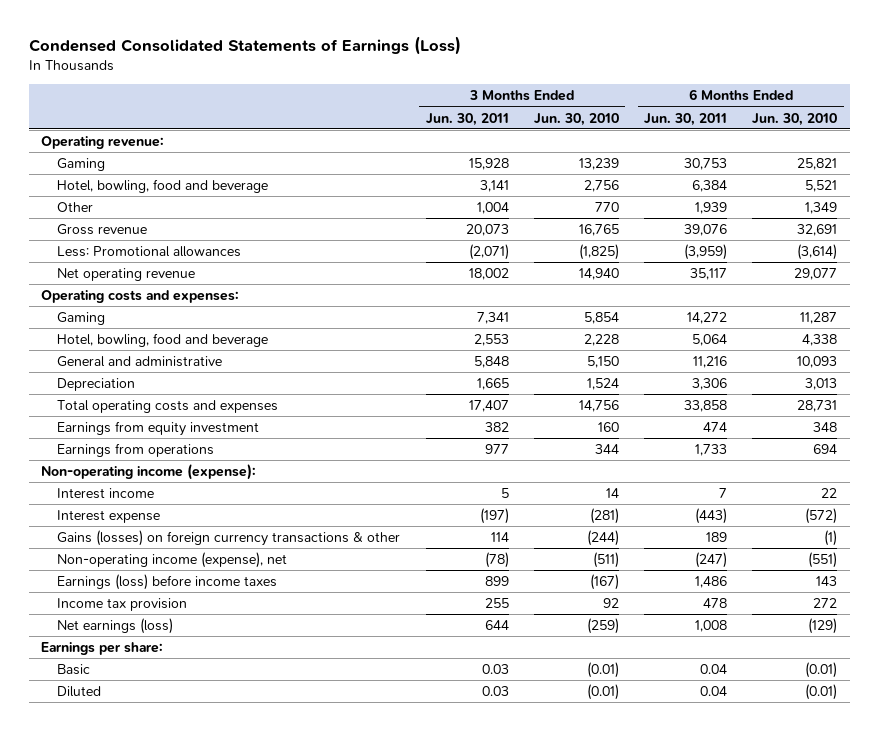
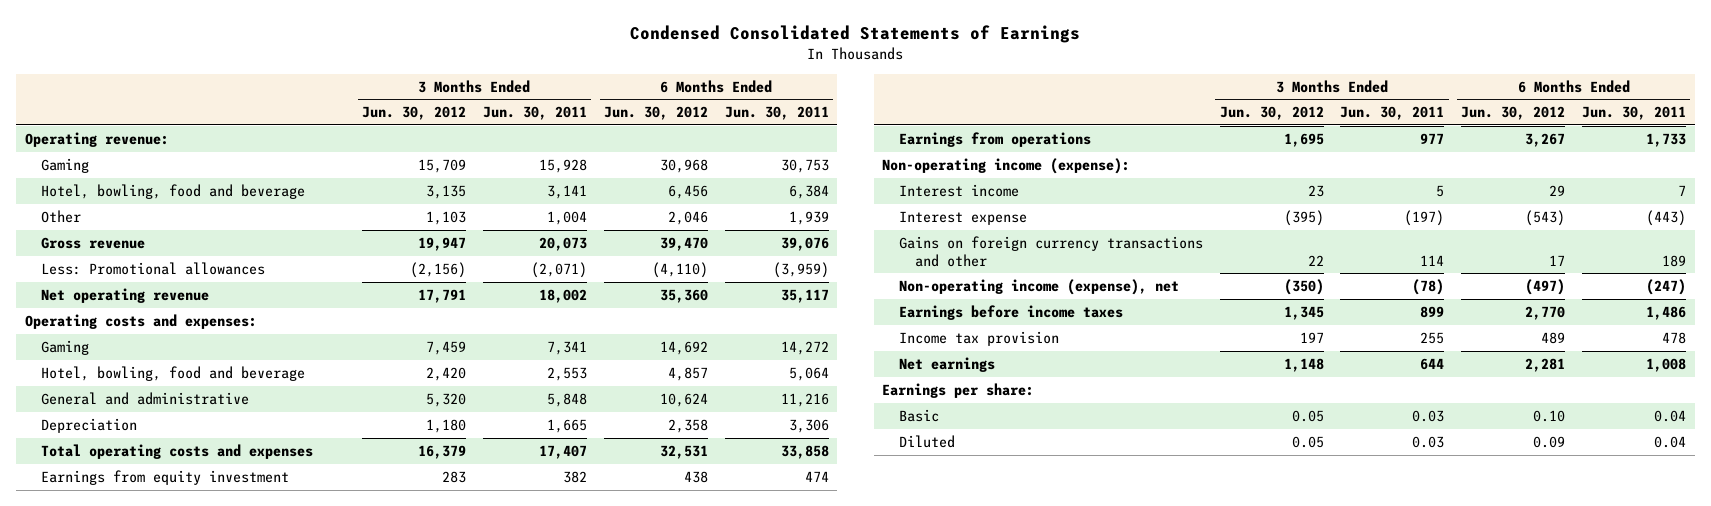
- Condensed Consolidated Statements of Earnings (Loss)
+ Condensed Consolidated Statements of Earnings
- | 3 Months Ended Jun. 30, 2011 | 3 Months Ended Jun. 30, 2010 | 6 Months Ended Jun. 30, 2011 | 6 Months Ended Jun. 30, 2010
+ | 3 Months Ended Jun. 30, 2012 | 3 Months Ended Jun. 30, 2011 | 6 Months Ended Jun. 30, 2012 | 6 Months Ended Jun. 30, 2011
- Gains (losses) on foreign currency transactions & other | 114 | (244) | 189 | (1)
+ Gains on foreign currency transactions and other | 22 | 114 | 17 | 189
- Earnings (loss) before income taxes | 899 | (167) | 1,486 | 143
+ Earnings before income taxes | 1,345 | 899 | 2,770 | 1,486
- Net earnings (loss) | 644 | (259) | 1,008 | (129)
+ Net earnings | 1,148 | 644 | 2,281 | 1,008

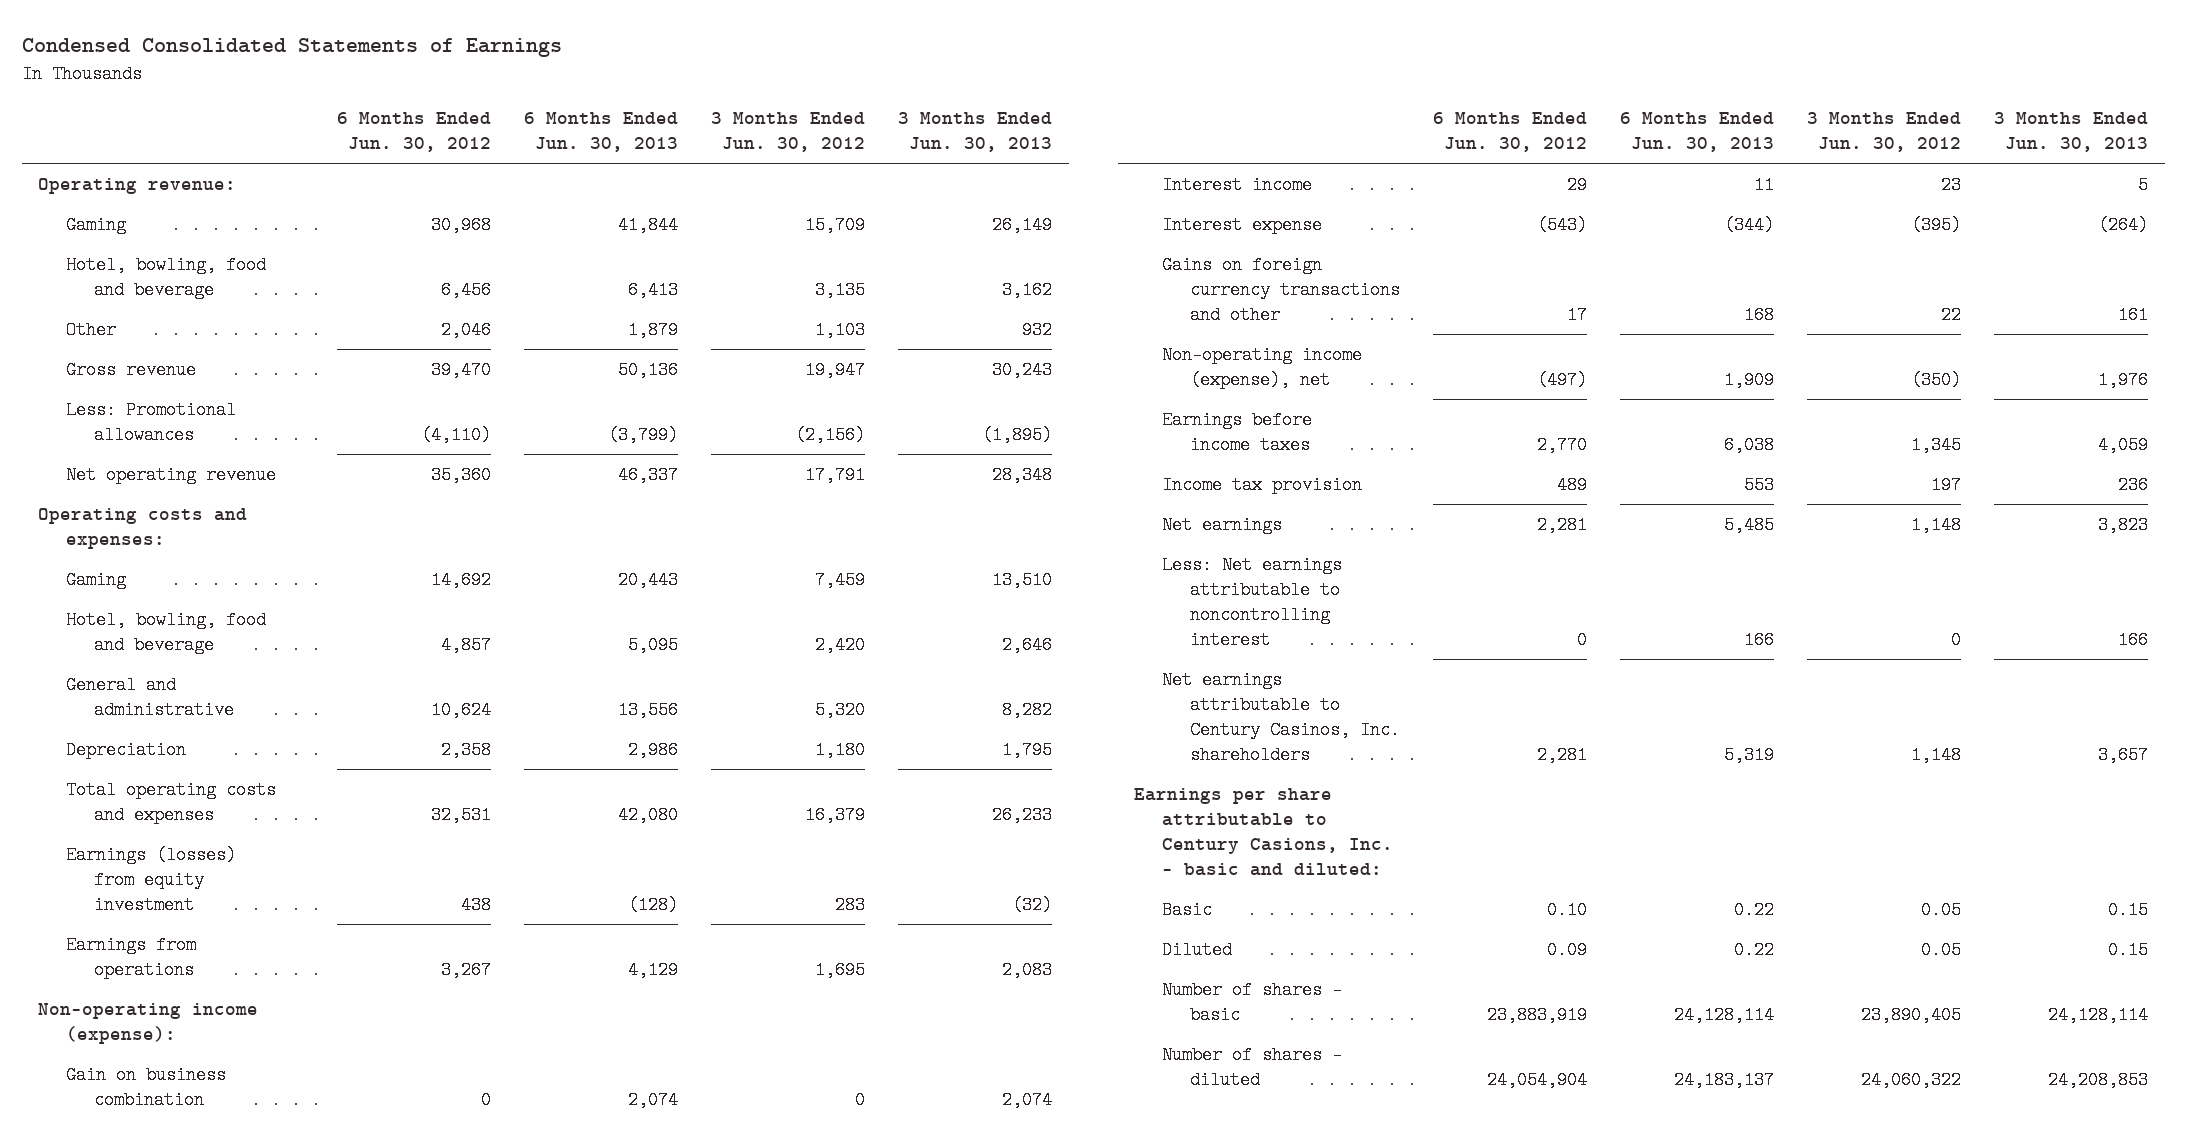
- | 3 Months Ended Jun. 30, 2012 | 3 Months Ended Jun. 30, 2011 | 6 Months Ended Jun. 30, 2012 | 6 Months Ended Jun. 30, 2011
+ | 6 Months Ended Jun. 30, 2012 | 6 Months Ended Jun. 30, 2013 | 3 Months Ended Jun. 30, 2012 | 3 Months Ended Jun. 30, 2013
- Earnings from equity investment | 283 | 382 | 438 | 474
+ Earnings (losses) from equity investment | 438 | (128) | 283 | (32)
+ Gain on business combination | 0 | 2,074 | 0 | 2,074
- Earnings per share:
+ Less: Net earnings attributable to noncontrolling interest | 0 | 166 | 0 | 166
+ Net earnings attributable to Century Casinos, Inc. shareholders | 2,281 | 5,319 | 1,148 | 3,657
+ Earnings per share attributable to Century Casions, Inc. - basic and diluted:
+ Number of shares - basic | 23,883,919 | 24,128,114 | 23,890,405 | 24,128,114
+ Number of shares - diluted | 24,054,904 | 24,183,137 | 24,060,322 | 24,208,853

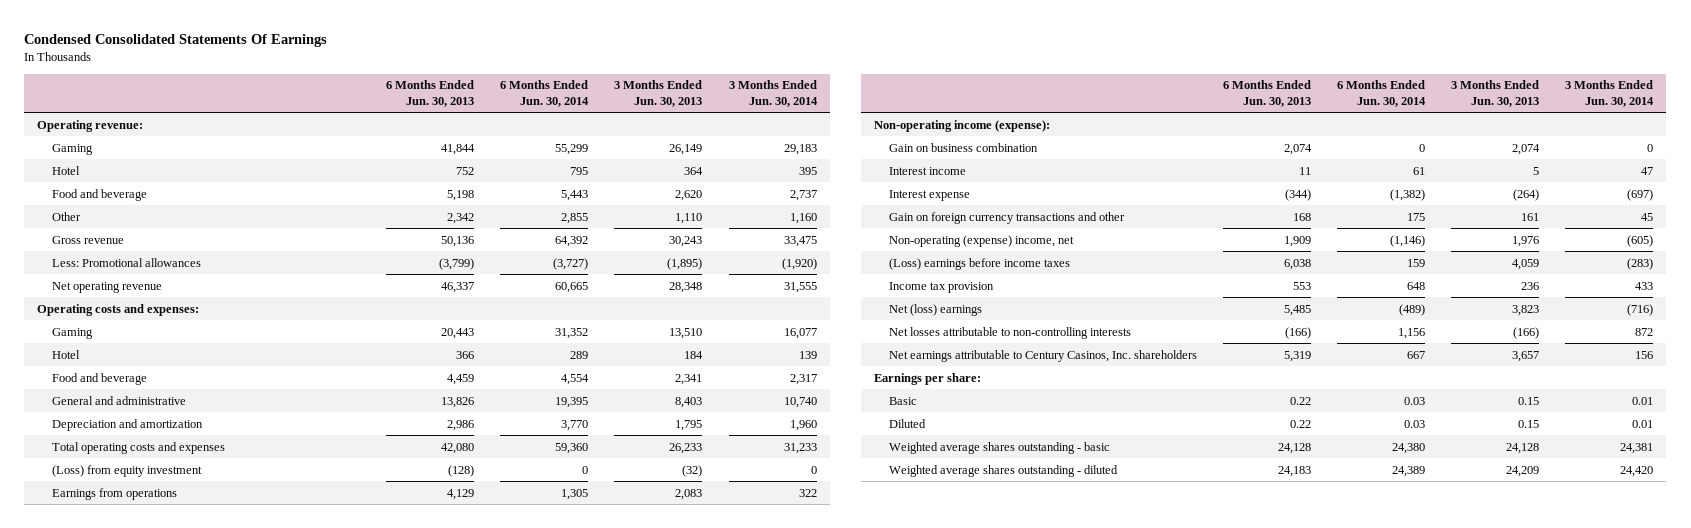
- Condensed Consolidated Statements of Earnings
+ Condensed Consolidated Statements Of Earnings
- | 6 Months Ended Jun. 30, 2012 | 6 Months Ended Jun. 30, 2013 | 3 Months Ended Jun. 30, 2012 | 3 Months Ended Jun. 30, 2013
+ | 6 Months Ended Jun. 30, 2013 | 6 Months Ended Jun. 30, 2014 | 3 Months Ended Jun. 30, 2013 | 3 Months Ended Jun. 30, 2014
- Hotel, bowling, food and beverage | 6,456 | 6,413 | 3,135 | 3,162
- Other | 2,046 | 1,879 | 1,103 | 932
+ Hotel | 752 | 795 | 364 | 395
+ Food and beverage | 5,198 | 5,443 | 2,620 | 2,737
+ Other | 2,342 | 2,855 | 1,110 | 1,160
- Hotel, bowling, food and beverage | 4,857 | 5,095 | 2,420 | 2,646
- General and administrative | 10,624 | 13,556 | 5,320 | 8,282
- Depreciation | 2,358 | 2,986 | 1,180 | 1,795
+ Hotel | 366 | 289 | 184 | 139
+ Food and beverage | 4,459 | 4,554 | 2,341 | 2,317
+ General and administrative | 13,826 | 19,395 | 8,403 | 10,740
+ Depreciation and amortization | 2,986 | 3,770 | 1,795 | 1,960
- Earnings (losses) from equity investment | 438 | (128) | 283 | (32)
+ (Loss) from equity investment | (128) | 0 | (32) | 0
- Gains on foreign currency transactions and other | 17 | 168 | 22 | 161
- Non-operating income (expense), net | (497) | 1,909 | (350) | 1,976
- Earnings before income taxes | 2,770 | 6,038 | 1,345 | 4,059
+ Gain on foreign currency transactions and other | 168 | 175 | 161 | 45
+ Non-operating (expense) income, net | 1,909 | (1,146) | 1,976 | (605)
+ (Loss) earnings before income taxes | 6,038 | 159 | 4,059 | (283)
- Net earnings | 2,281 | 5,485 | 1,148 | 3,823
- Less: Net earnings attributable to noncontrolling interest | 0 | 166 | 0 | 166
+ Net (loss) earnings | 5,485 | (489) | 3,823 | (716)
+ Net losses attributable to non-controlling interests | (166) | 1,156 | (166) | 872
- Earnings per share attributable to Century Casions, Inc. - basic and diluted:
+ Earnings per share:
- Number of shares - basic | 23,883,919 | 24,128,114 | 23,890,405 | 24,128,114
- Number of shares - diluted | 24,054,904 | 24,183,137 | 24,060,322 | 24,208,853
+ Weighted average shares outstanding - basic | 24,128 | 24,380 | 24,128 | 24,381
+ Weighted average shares outstanding - diluted | 24,183 | 24,389 | 24,209 | 24,420

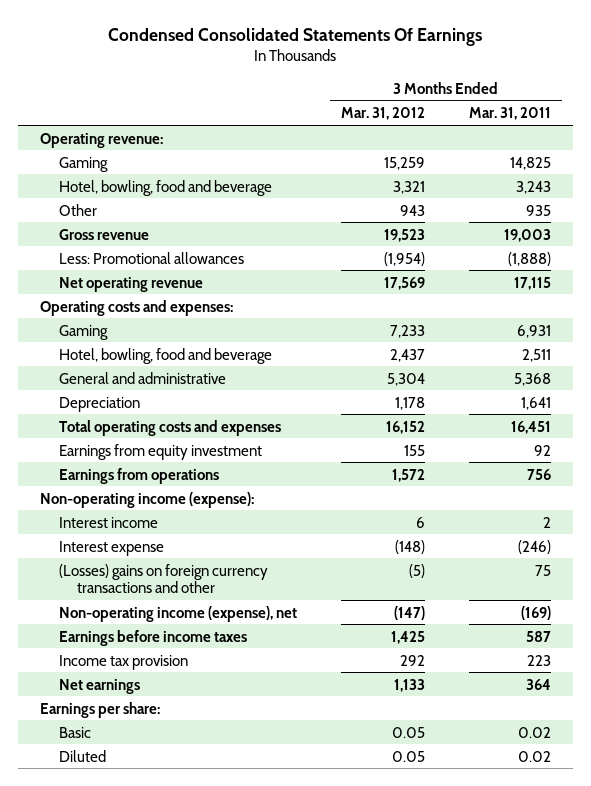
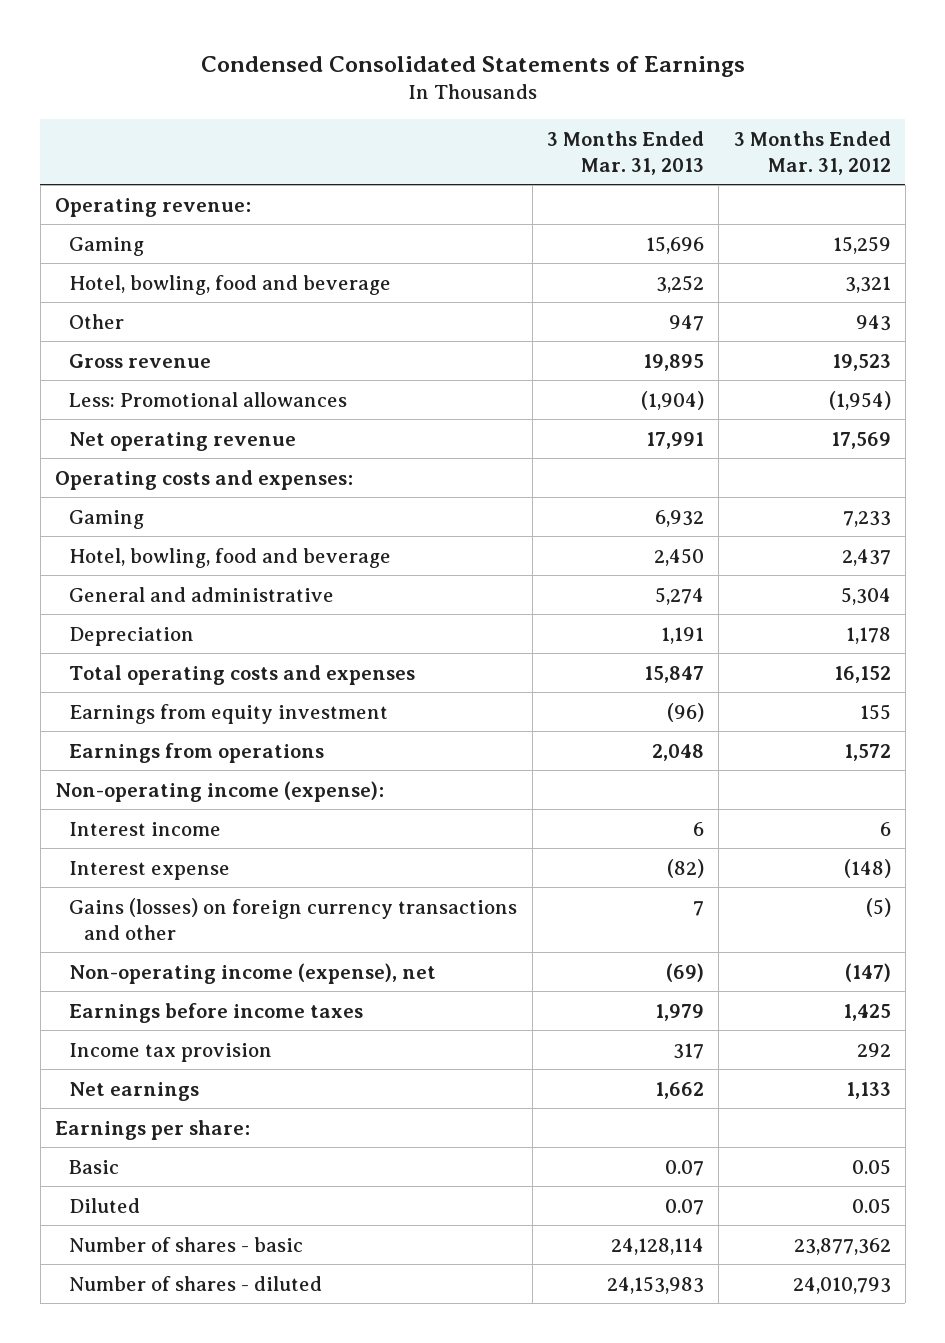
- Condensed Consolidated Statements Of Earnings
+ Condensed Consolidated Statements of Earnings
- | 3 Months Ended Mar. 31, 2012 | 3 Months Ended Mar. 31, 2011
+ | 3 Months Ended Mar. 31, 2013 | 3 Months Ended Mar. 31, 2012
- (Losses) gains on foreign currency transactions and other | (5) | 75
+ Gains (losses) on foreign currency transactions and other | 7 | (5)
+ Number of shares - basic | 24,128,114 | 23,877,362
+ Number of shares - diluted | 24,153,983 | 24,010,793

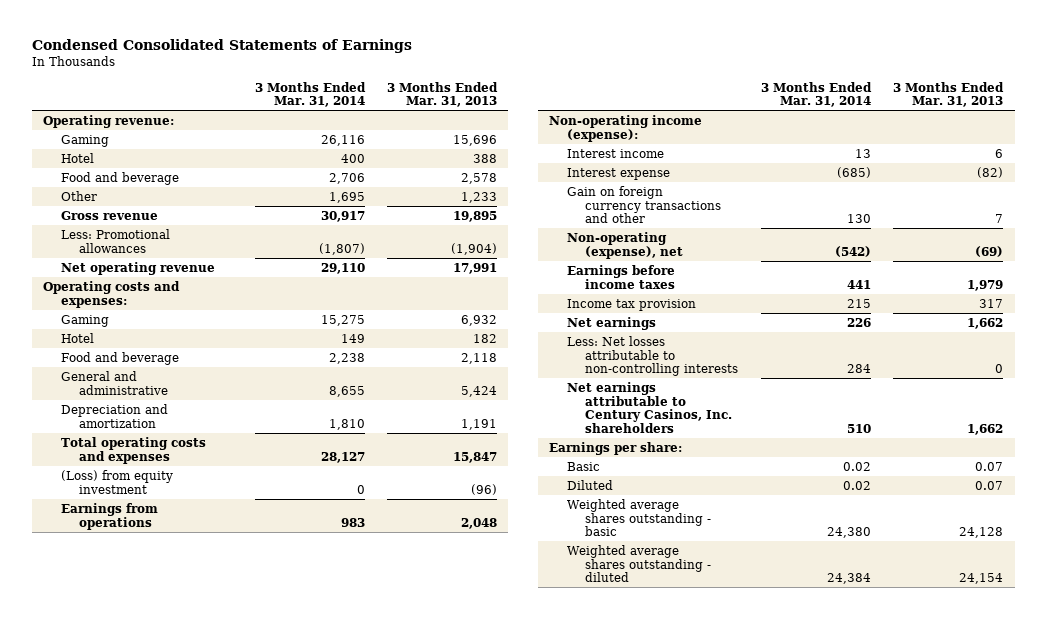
- | 3 Months Ended Mar. 31, 2013 | 3 Months Ended Mar. 31, 2012
+ | 3 Months Ended Mar. 31, 2014 | 3 Months Ended Mar. 31, 2013
- Hotel, bowling, food and beverage | 3,252 | 3,321
- Other | 947 | 943
+ Hotel | 400 | 388
+ Food and beverage | 2,706 | 2,578
+ Other | 1,695 | 1,233
- Hotel, bowling, food and beverage | 2,450 | 2,437
- General and administrative | 5,274 | 5,304
- Depreciation | 1,191 | 1,178
+ Hotel | 149 | 182
+ Food and beverage | 2,238 | 2,118
+ General and administrative | 8,655 | 5,424
+ Depreciation and amortization | 1,810 | 1,191
- Earnings from equity investment | (96) | 155
+ (Loss) from equity investment | 0 | (96)
- Gains (losses) on foreign currency transactions and other | 7 | (5)
- Non-operating income (expense), net | (69) | (147)
+ Gain on foreign currency transactions and other | 130 | 7
+ Non-operating (expense), net | (542) | (69)
+ Less: Net losses attributable to non-controlling interests | 284 | 0
+ Net earnings attributable to Century Casinos, Inc. shareholders | 510 | 1,662
- Number of shares - basic | 24,128,114 | 23,877,362
- Number of shares - diluted | 24,153,983 | 24,010,793
+ Weighted average shares outstanding - basic | 24,380 | 24,128
+ Weighted average shares outstanding - diluted | 24,384 | 24,154

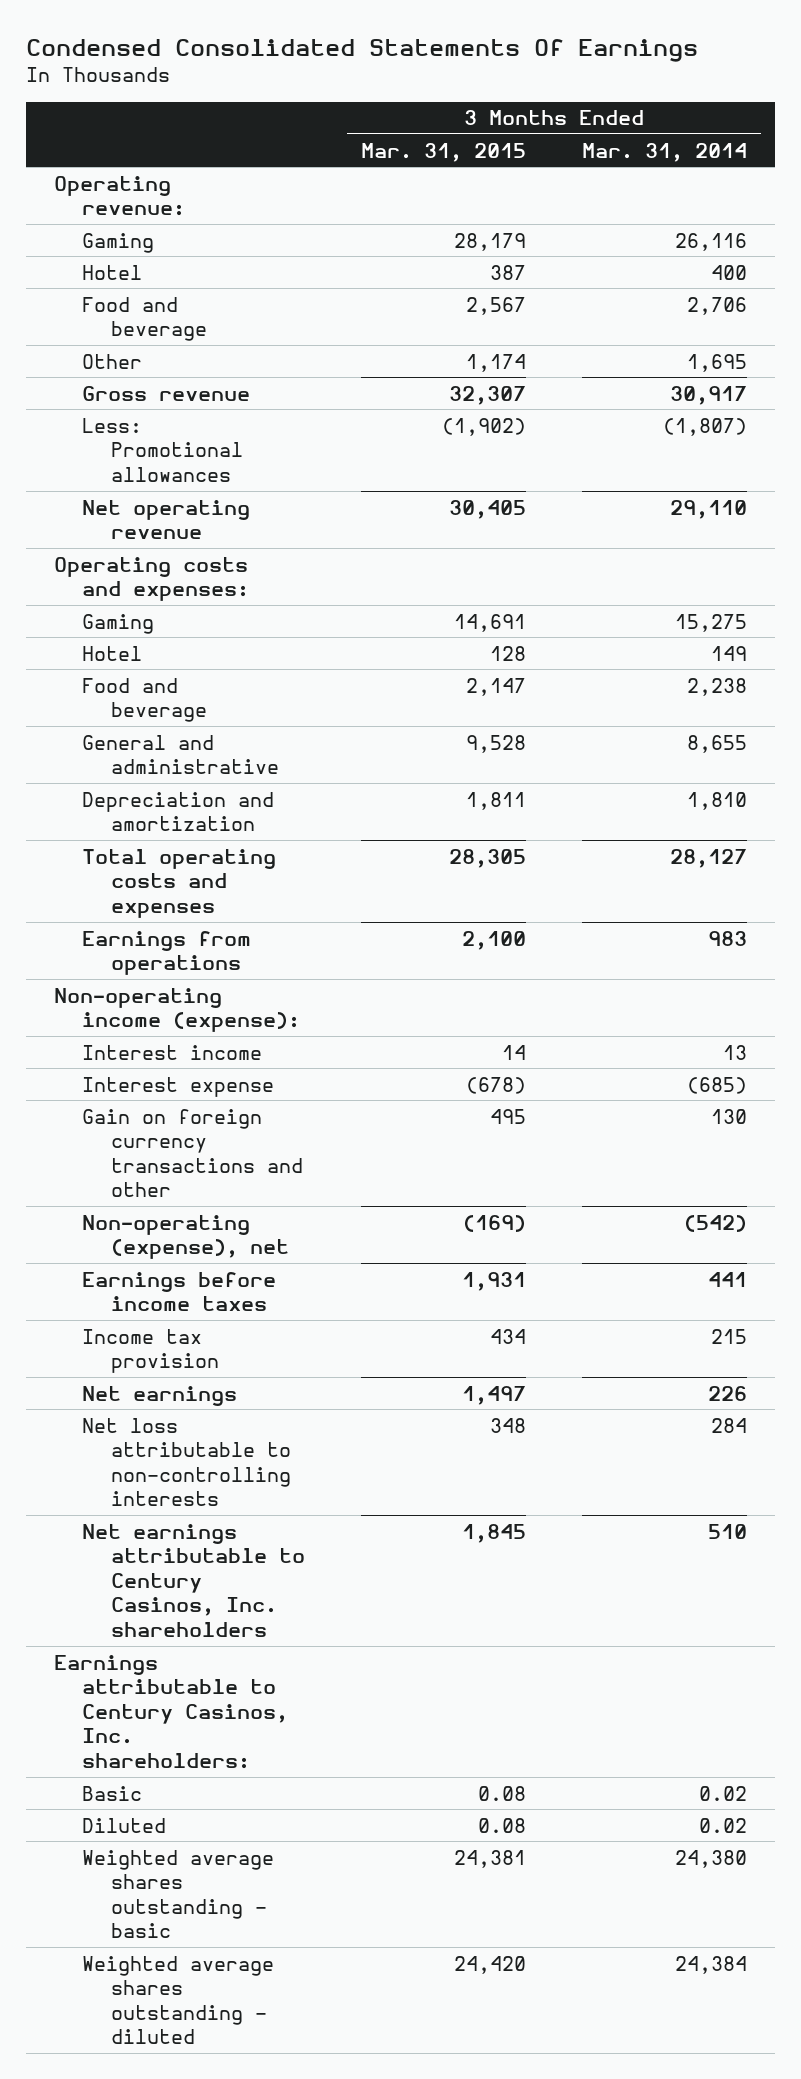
- Condensed Consolidated Statements of Earnings
+ Condensed Consolidated Statements Of Earnings
- | 3 Months Ended Mar. 31, 2014 | 3 Months Ended Mar. 31, 2013
+ | 3 Months Ended Mar. 31, 2015 | 3 Months Ended Mar. 31, 2014
- (Loss) from equity investment | 0 | (96)
- Less: Net losses attributable to non-controlling interests | 284 | 0
+ Net loss attributable to non-controlling interests | 348 | 284
- Earnings per share:
+ Earnings attributable to Century Casinos, Inc. shareholders:

